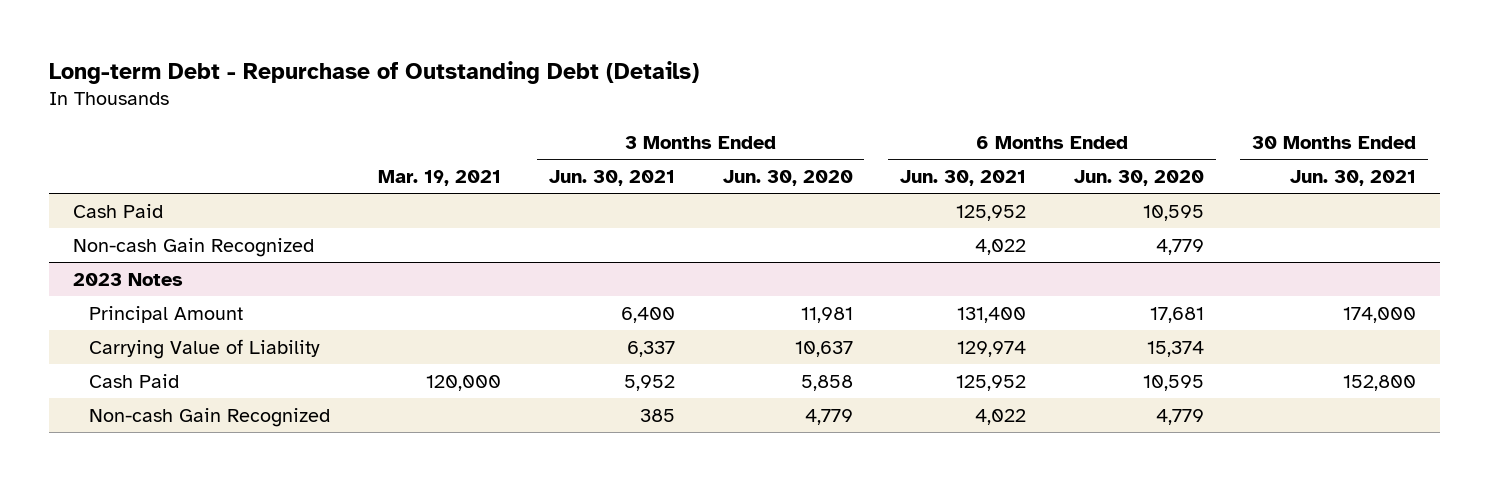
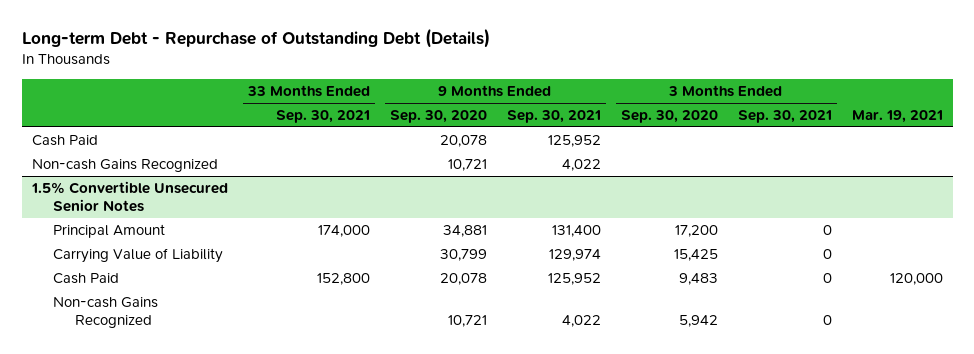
- | Mar. 19, 2021 | 3 Months Ended Jun. 30, 2021 | 3 Months Ended Jun. 30, 2020 | 6 Months Ended Jun. 30, 2021 | 6 Months Ended Jun. 30, 2020 | 30 Months Ended Jun. 30, 2021
+ | 33 Months Ended Sep. 30, 2021 | 9 Months Ended Sep. 30, 2020 | 9 Months Ended Sep. 30, 2021 | 3 Months Ended Sep. 30, 2020 | 3 Months Ended Sep. 30, 2021 | Mar. 19, 2021
- Non-cash Gain Recognized | | | | 4,022 | 4,779 |
- 2023 Notes
+ Non-cash Gains Recognized | | 10,721 | 4,022 | | |
+ 1.5% Convertible Unsecured Senior Notes
- Non-cash Gain Recognized | | 385 | 4,779 | 4,022 | 4,779 |
+ Non-cash Gains Recognized | | 10,721 | 4,022 | 5,942 | 0 |

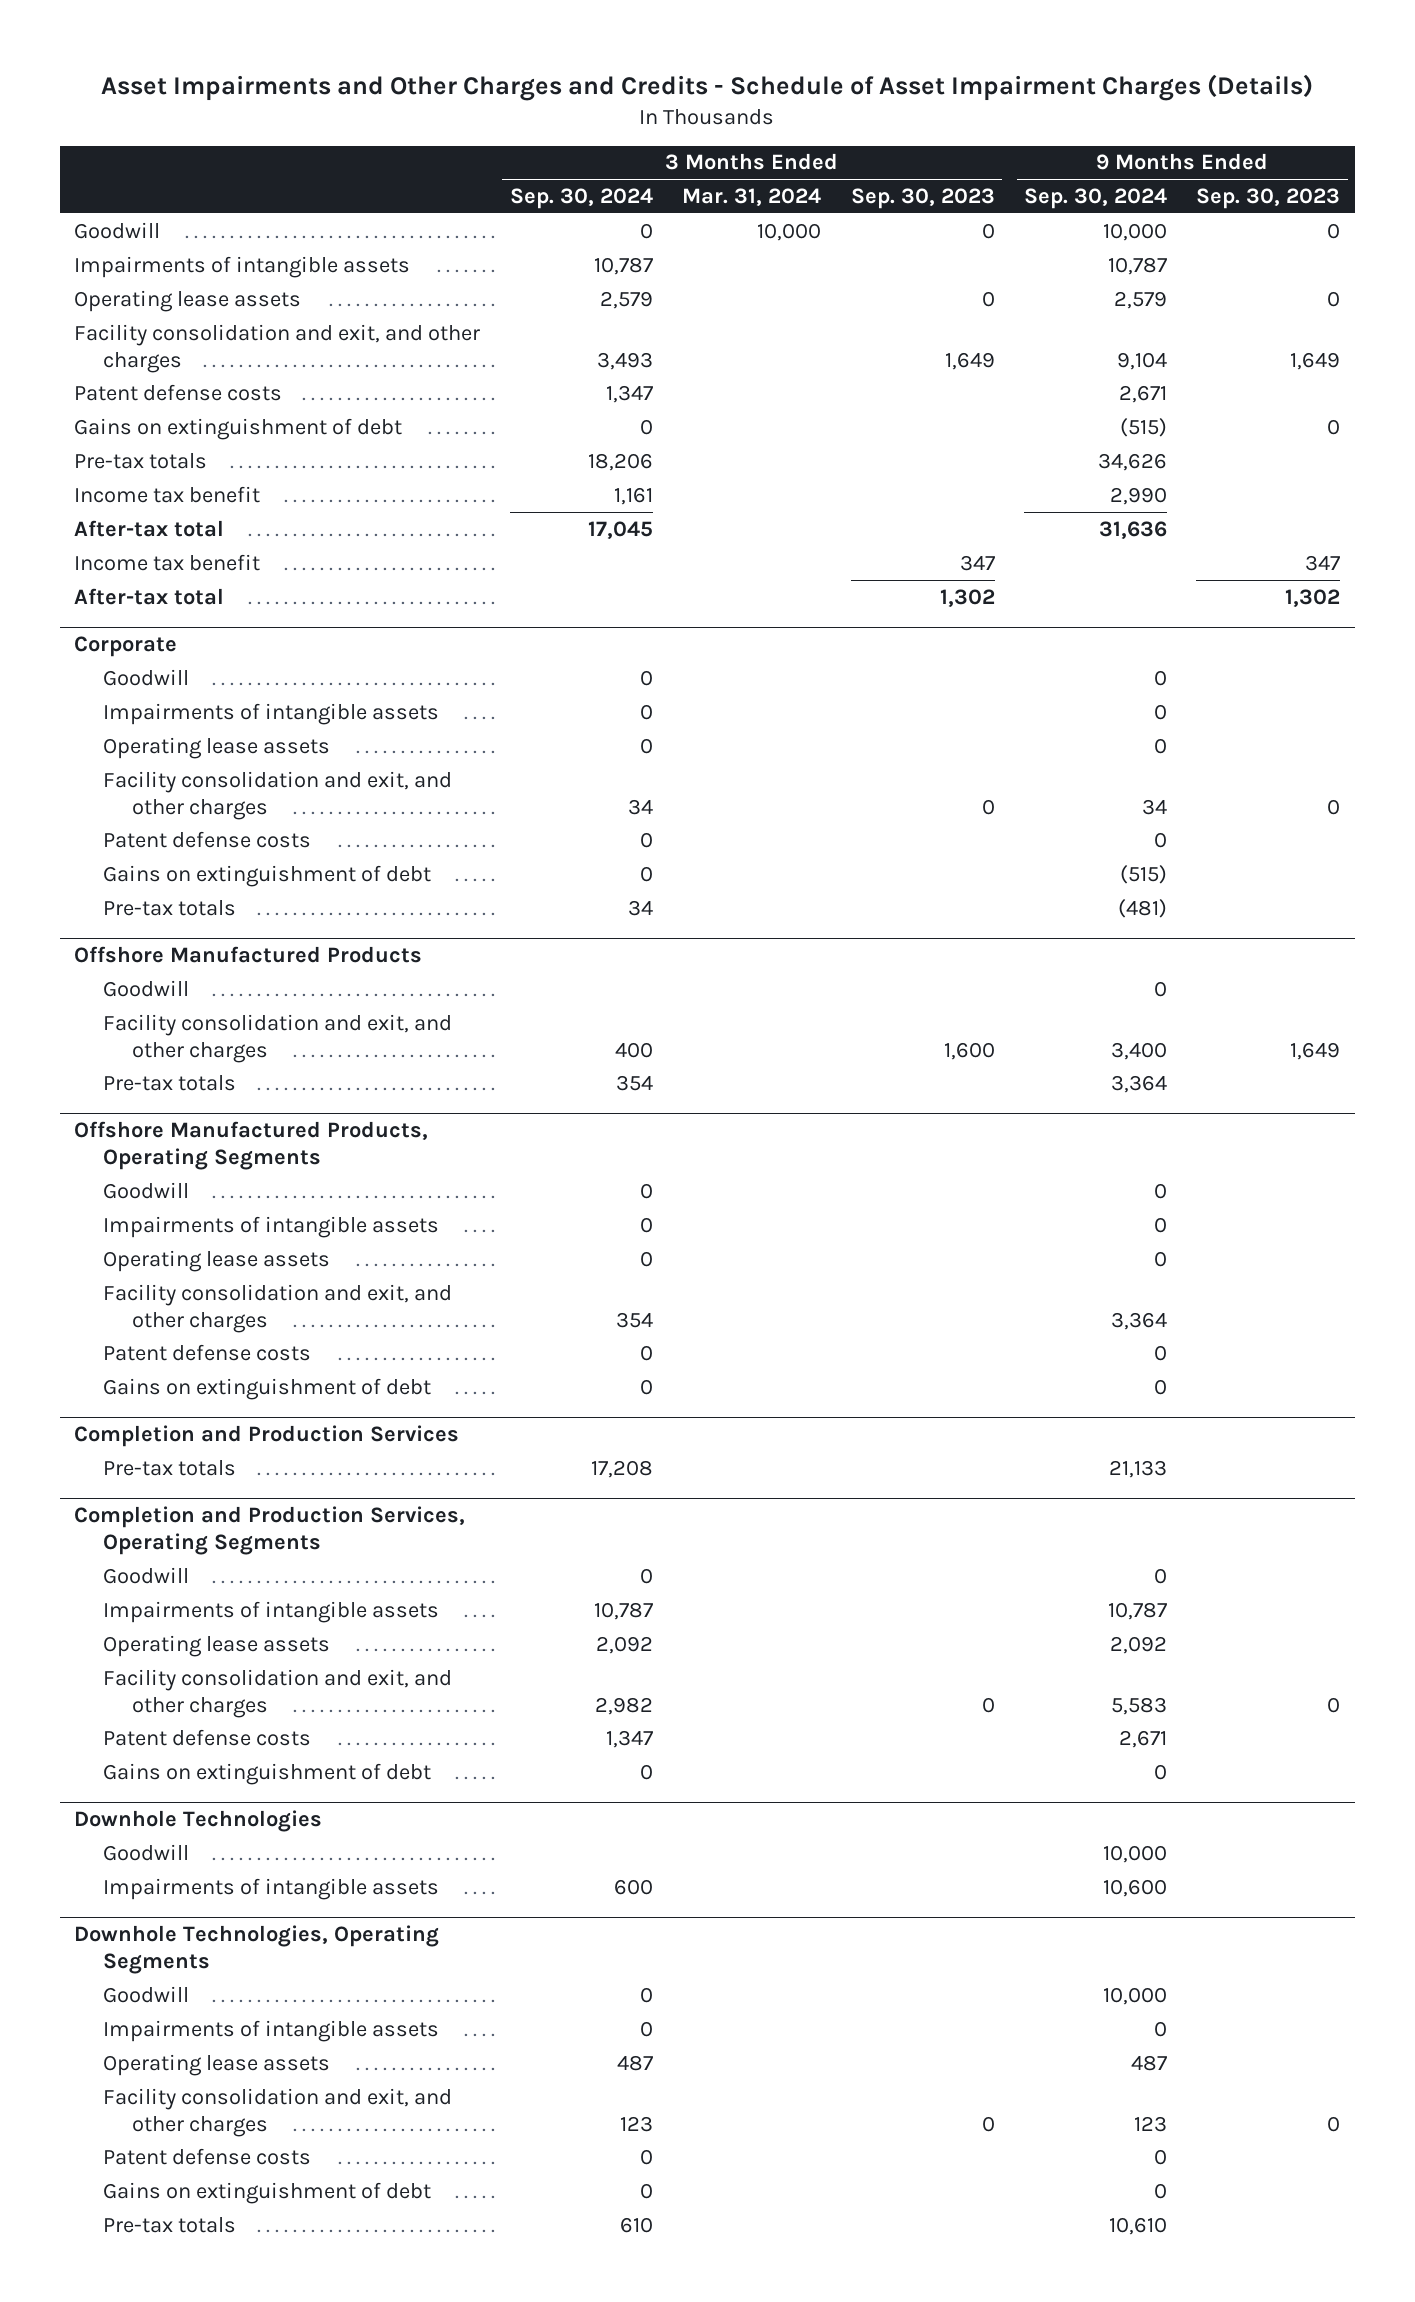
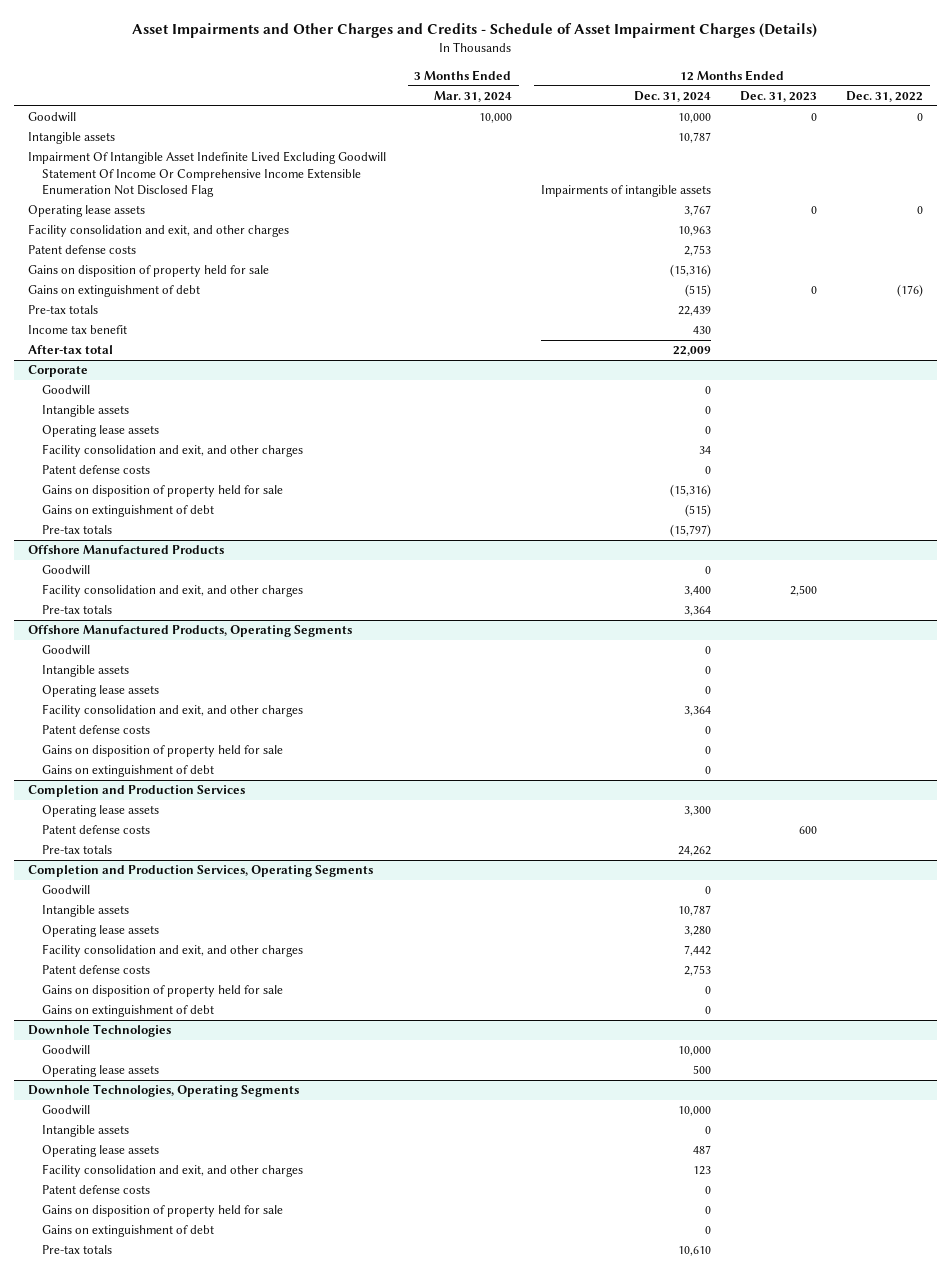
- | 3 Months Ended Sep. 30, 2024 | 3 Months Ended Mar. 31, 2024 | 3 Months Ended Sep. 30, 2023 | 9 Months Ended Sep. 30, 2024 | 9 Months Ended Sep. 30, 2023
+ | 3 Months Ended Mar. 31, 2024 | 12 Months Ended Dec. 31, 2024 | 12 Months Ended Dec. 31, 2023 | 12 Months Ended Dec. 31, 2022
- Impairments of intangible assets | 10,787 | | | 10,787 |
+ Intangible assets | | 10,787 | |
+ Impairment Of Intangible Asset Indefinite Lived Excluding Goodwill Statement Of Income Or Comprehensive Income Extensible Enumeration Not Disclosed Flag | | Impairments of intangible assets | |
+ Gains on disposition of property held for sale | | (15,316) | |
- Income tax benefit | | | 347 | | 347
- After-tax total | | | 1,302 | | 1,302
@ Corporate
- Impairments of intangible assets | 0 | | | 0 |
+ Intangible assets | | 0 | |
+ Gains on disposition of property held for sale | | (15,316) | |
@ Offshore Manufactured Products, Operating Segments
- Impairments of intangible assets | 0 | | | 0 |
+ Intangible assets | | 0 | |
+ Gains on disposition of property held for sale | | 0 | |
@ Completion and Production Services
+ Operating lease assets | | 3,300 | |
+ Patent defense costs | | | 600 |
@ Completion and Production Services, Operating Segments
- Impairments of intangible assets | 10,787 | | | 10,787 |
+ Intangible assets | | 10,787 | |
+ Gains on disposition of property held for sale | | 0 | |
@ Downhole Technologies
- Impairments of intangible assets | 600 | | | 10,600 |
+ Operating lease assets | | 500 | |
@ Downhole Technologies, Operating Segments
- Impairments of intangible assets | 0 | | | 0 |
+ Intangible assets | | 0 | |
+ Gains on disposition of property held for sale | | 0 | |

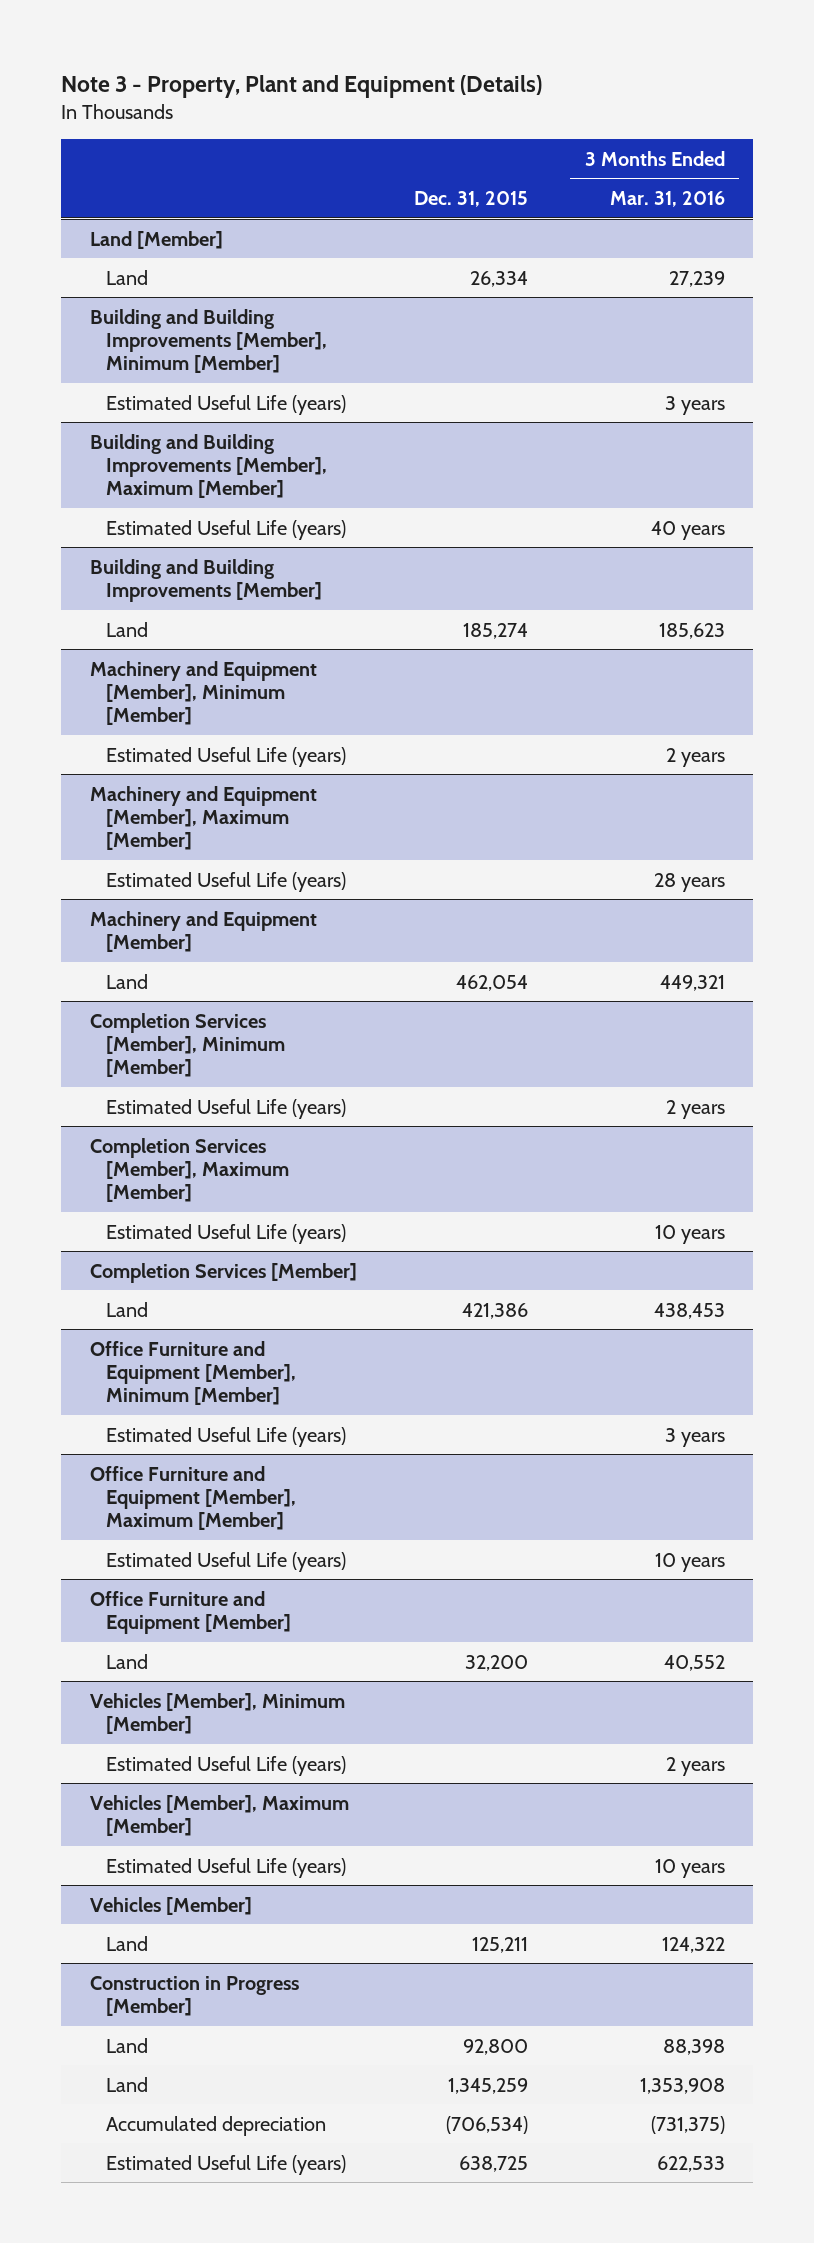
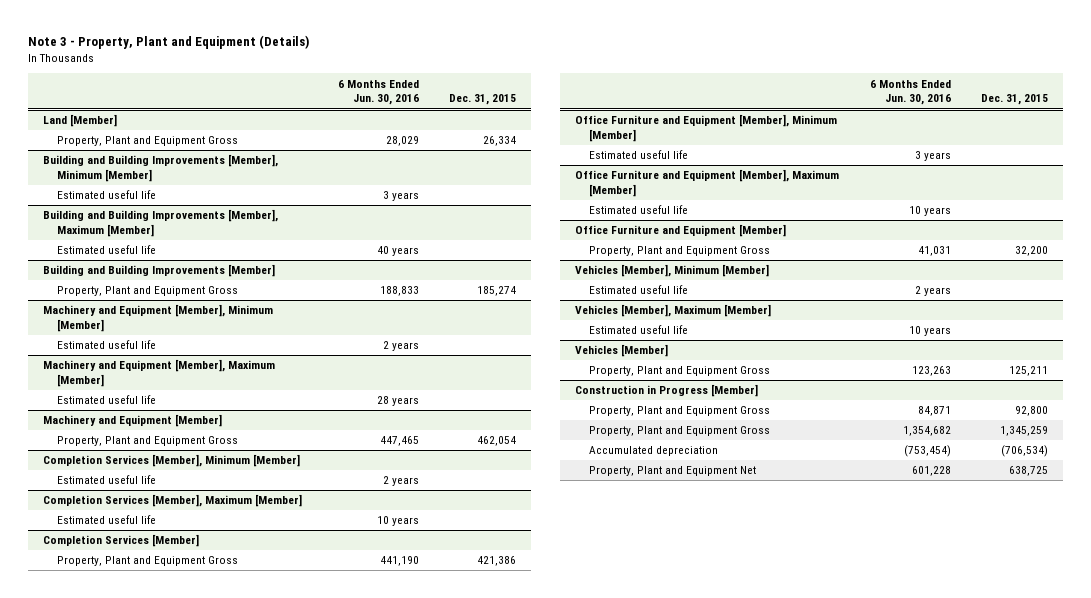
- | Dec. 31, 2015 | 3 Months Ended Mar. 31, 2016
+ | 6 Months Ended Jun. 30, 2016 | Dec. 31, 2015
@ Land [Member]
- Land | 26,334 | 27,239
+ Property, Plant and Equipment Gross | 28,029 | 26,334
@ Building and Building Improvements [Member], Minimum [Member]
- Estimated Useful Life (years) | | 3 years
+ Estimated useful life | 3 years |
@ Building and Building Improvements [Member], Maximum [Member]
- Estimated Useful Life (years) | | 40 years
+ Estimated useful life | 40 years |
@ Building and Building Improvements [Member]
- Land | 185,274 | 185,623
+ Property, Plant and Equipment Gross | 188,833 | 185,274
@ Machinery and Equipment [Member], Minimum [Member]
- Estimated Useful Life (years) | | 2 years
+ Estimated useful life | 2 years |
@ Machinery and Equipment [Member], Maximum [Member]
- Estimated Useful Life (years) | | 28 years
+ Estimated useful life | 28 years |
@ Machinery and Equipment [Member]
- Land | 462,054 | 449,321
+ Property, Plant and Equipment Gross | 447,465 | 462,054
@ Completion Services [Member], Minimum [Member]
- Estimated Useful Life (years) | | 2 years
+ Estimated useful life | 2 years |
@ Completion Services [Member], Maximum [Member]
- Estimated Useful Life (years) | | 10 years
+ Estimated useful life | 10 years |
@ Completion Services [Member]
- Land | 421,386 | 438,453
+ Property, Plant and Equipment Gross | 441,190 | 421,386
@ Office Furniture and Equipment [Member], Minimum [Member]
- Estimated Useful Life (years) | | 3 years
+ Estimated useful life | 3 years |
@ Office Furniture and Equipment [Member], Maximum [Member]
- Estimated Useful Life (years) | | 10 years
+ Estimated useful life | 10 years |
@ Office Furniture and Equipment [Member]
- Land | 32,200 | 40,552
+ Property, Plant and Equipment Gross | 41,031 | 32,200
@ Vehicles [Member], Minimum [Member]
- Estimated Useful Life (years) | | 2 years
+ Estimated useful life | 2 years |
@ Vehicles [Member], Maximum [Member]
- Estimated Useful Life (years) | | 10 years
+ Estimated useful life | 10 years |
@ Vehicles [Member]
- Land | 125,211 | 124,322
+ Property, Plant and Equipment Gross | 123,263 | 125,211
@ Construction in Progress [Member]
- Land | 92,800 | 88,398
- Land | 1,345,259 | 1,353,908
+ Property, Plant and Equipment Gross | 84,871 | 92,800
+ Property, Plant and Equipment Gross | 1,354,682 | 1,345,259
- Estimated Useful Life (years) | 638,725 | 622,533
+ Property, Plant and Equipment Net | 601,228 | 638,725

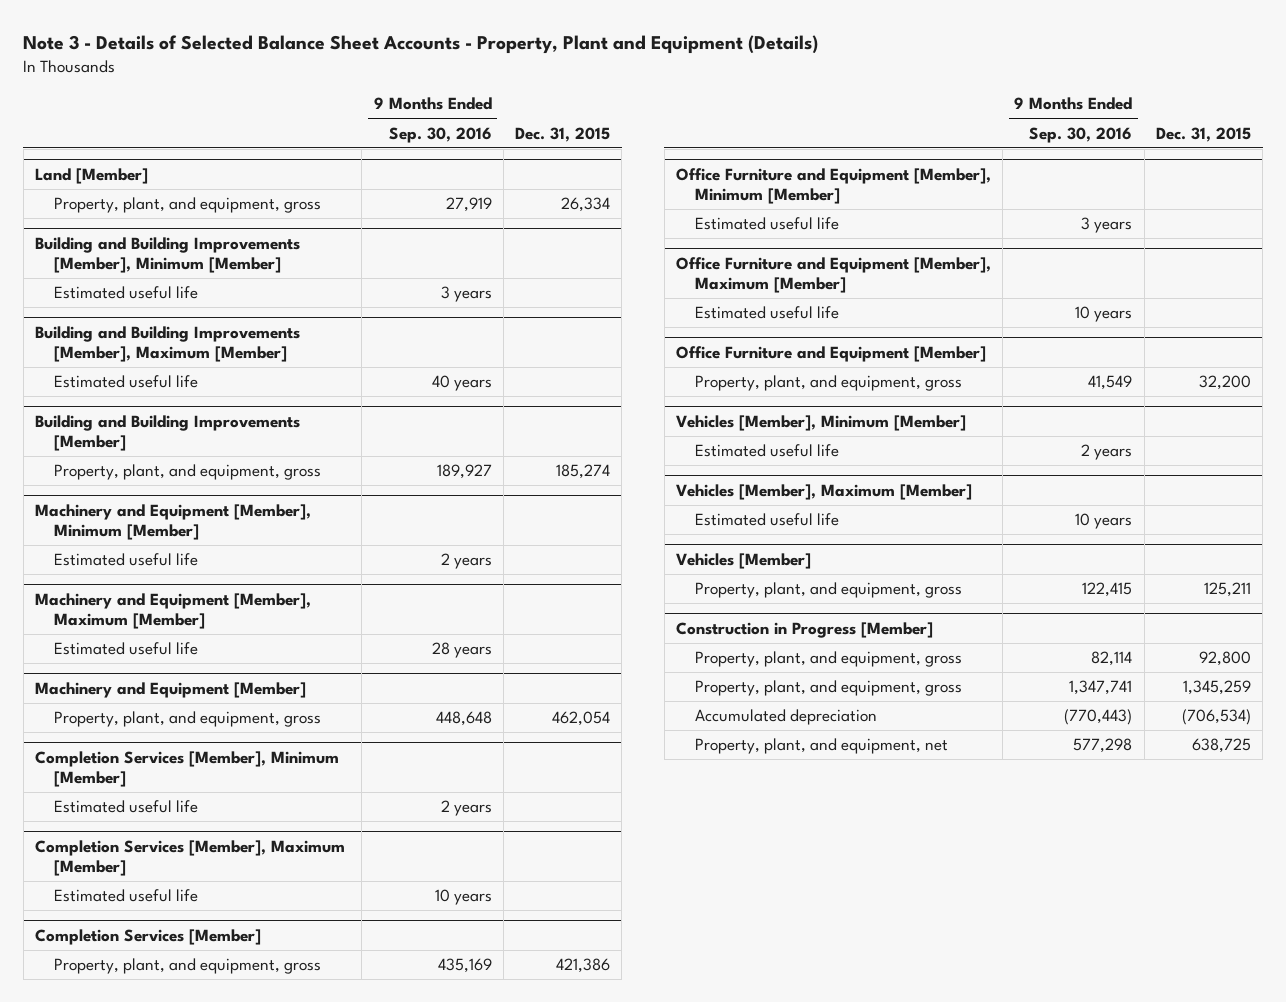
- Note 3 - Property, Plant and Equipment (Details)
+ Note 3 - Details of Selected Balance Sheet Accounts - Property, Plant and Equipment (Details)
- | 6 Months Ended Jun. 30, 2016 | Dec. 31, 2015
+ | 9 Months Ended Sep. 30, 2016 | Dec. 31, 2015
@ Land [Member]
- Property, Plant and Equipment Gross | 28,029 | 26,334
+ Property, plant, and equipment, gross | 27,919 | 26,334
@ Building and Building Improvements [Member]
- Property, Plant and Equipment Gross | 188,833 | 185,274
+ Property, plant, and equipment, gross | 189,927 | 185,274
@ Machinery and Equipment [Member]
- Property, Plant and Equipment Gross | 447,465 | 462,054
+ Property, plant, and equipment, gross | 448,648 | 462,054
@ Completion Services [Member]
- Property, Plant and Equipment Gross | 441,190 | 421,386
+ Property, plant, and equipment, gross | 435,169 | 421,386
@ Office Furniture and Equipment [Member]
- Property, Plant and Equipment Gross | 41,031 | 32,200
+ Property, plant, and equipment, gross | 41,549 | 32,200
@ Vehicles [Member]
- Property, Plant and Equipment Gross | 123,263 | 125,211
+ Property, plant, and equipment, gross | 122,415 | 125,211
@ Construction in Progress [Member]
- Property, Plant and Equipment Gross | 84,871 | 92,800
- Property, Plant and Equipment Gross | 1,354,682 | 1,345,259
+ Property, plant, and equipment, gross | 82,114 | 92,800
+ Property, plant, and equipment, gross | 1,347,741 | 1,345,259
- Property, Plant and Equipment Net | 601,228 | 638,725
+ Property, plant, and equipment, net | 577,298 | 638,725

